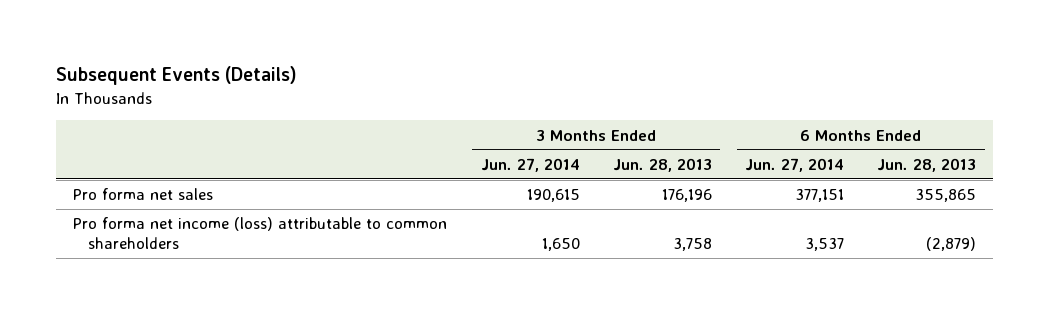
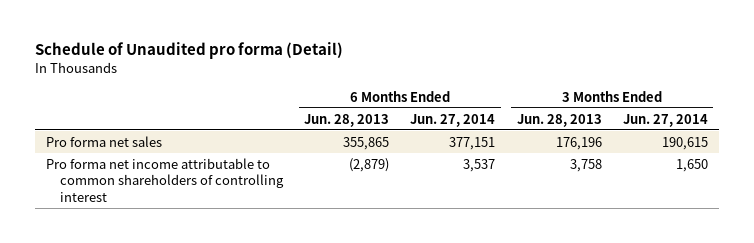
- Subsequent Events (Details)
+ Schedule of Unaudited pro forma (Detail)
- | 3 Months Ended Jun. 27, 2014 | 3 Months Ended Jun. 28, 2013 | 6 Months Ended Jun. 27, 2014 | 6 Months Ended Jun. 28, 2013
+ | 6 Months Ended Jun. 28, 2013 | 6 Months Ended Jun. 27, 2014 | 3 Months Ended Jun. 28, 2013 | 3 Months Ended Jun. 27, 2014
- Pro forma net income (loss) attributable to common shareholders | 1,650 | 3,758 | 3,537 | (2,879)
+ Pro forma net income attributable to common shareholders of controlling interest | (2,879) | 3,537 | 3,758 | 1,650

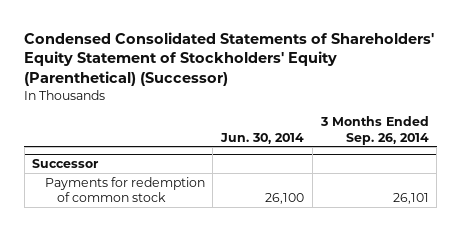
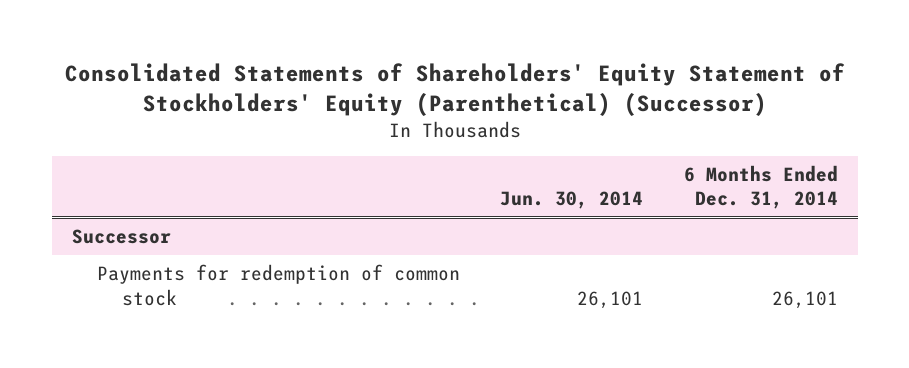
- Condensed Consolidated Statements of Shareholders' Equity Statement of Stockholders' Equity (Parenthetical) (Successor)
+ Consolidated Statements of Shareholders' Equity Statement of Stockholders' Equity (Parenthetical) (Successor)
- | Jun. 30, 2014 | 3 Months Ended Sep. 26, 2014
+ | Jun. 30, 2014 | 6 Months Ended Dec. 31, 2014
@ Successor
- Payments for redemption of common stock | 26,100 | 26,101
+ Payments for redemption of common stock | 26,101 | 26,101

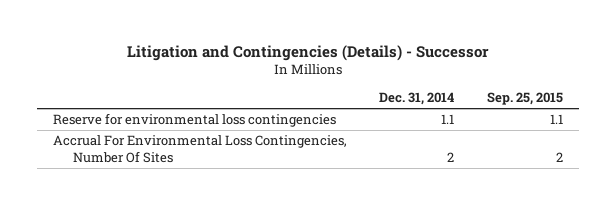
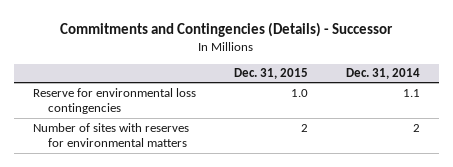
- Litigation and Contingencies (Details) - Successor
+ Commitments and Contingencies (Details) - Successor
- | Dec. 31, 2014 | Sep. 25, 2015
+ | Dec. 31, 2015 | Dec. 31, 2014
- Accrual For Environmental Loss Contingencies, Number Of Sites | 2 | 2
+ Number of sites with reserves for environmental matters | 2 | 2

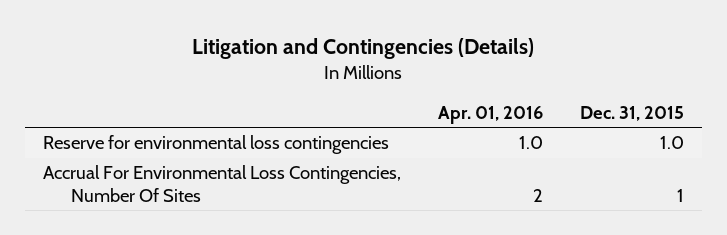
- Commitments and Contingencies (Details) - Successor
+ Litigation and Contingencies (Details)
- | Dec. 31, 2015 | Dec. 31, 2014
+ | Apr. 01, 2016 | Dec. 31, 2015
- Number of sites with reserves for environmental matters | 2 | 2
+ Accrual For Environmental Loss Contingencies, Number Of Sites | 2 | 1

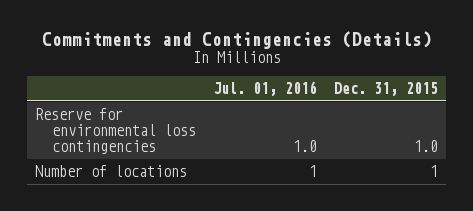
- Litigation and Contingencies (Details)
+ Commitments and Contingencies (Details)
- | Apr. 01, 2016 | Dec. 31, 2015
+ | Jul. 01, 2016 | Dec. 31, 2015
- Accrual For Environmental Loss Contingencies, Number Of Sites | 2 | 1
+ Number of locations | 1 | 1

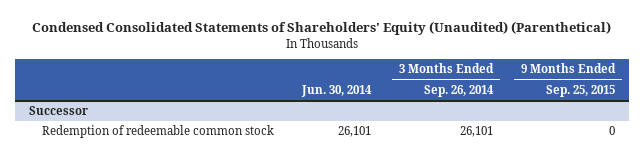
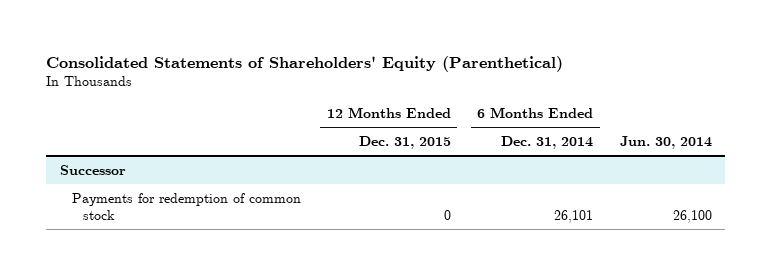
- Condensed Consolidated Statements of Shareholders' Equity (Unaudited) (Parenthetical)
+ Consolidated Statements of Shareholders' Equity (Parenthetical)
- | Jun. 30, 2014 | 3 Months Ended Sep. 26, 2014 | 9 Months Ended Sep. 25, 2015
+ | 12 Months Ended Dec. 31, 2015 | 6 Months Ended Dec. 31, 2014 | Jun. 30, 2014
@ Successor
- Redemption of redeemable common stock | 26,101 | 26,101 | 0
+ Payments for redemption of common stock | 0 | 26,101 | 26,100

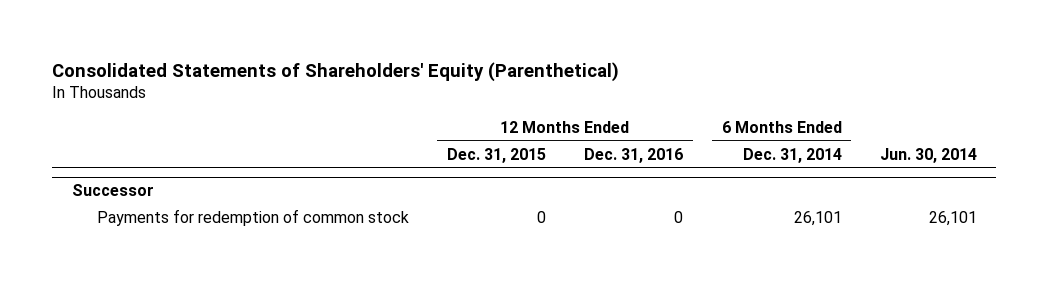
- | 12 Months Ended Dec. 31, 2015 | 6 Months Ended Dec. 31, 2014 | Jun. 30, 2014
+ | 12 Months Ended Dec. 31, 2015 | 12 Months Ended Dec. 31, 2016 | 6 Months Ended Dec. 31, 2014 | Jun. 30, 2014
@ Successor
- Payments for redemption of common stock | 0 | 26,101 | 26,100
+ Payments for redemption of common stock | 0 | 0 | 26,101 | 26,101

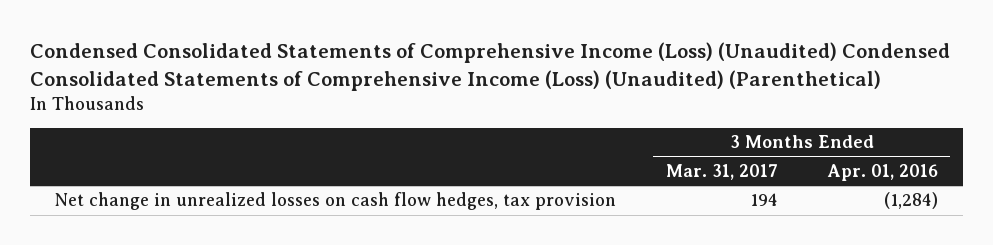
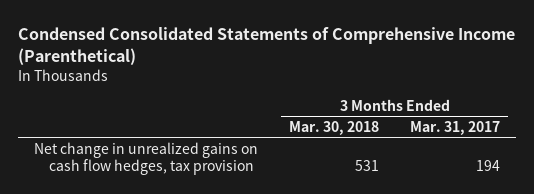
- Condensed Consolidated Statements of Comprehensive Income (Loss) (Unaudited) Condensed Consolidated Statements of Comprehensive Income (Loss) (Unaudited) (Parenthetical)
+ Condensed Consolidated Statements of Comprehensive Income (Parenthetical)
- | 3 Months Ended Mar. 31, 2017 | 3 Months Ended Apr. 01, 2016
+ | 3 Months Ended Mar. 30, 2018 | 3 Months Ended Mar. 31, 2017
- Net change in unrealized losses on cash flow hedges, tax provision | 194 | (1,284)
+ Net change in unrealized gains on cash flow hedges, tax provision | 531 | 194

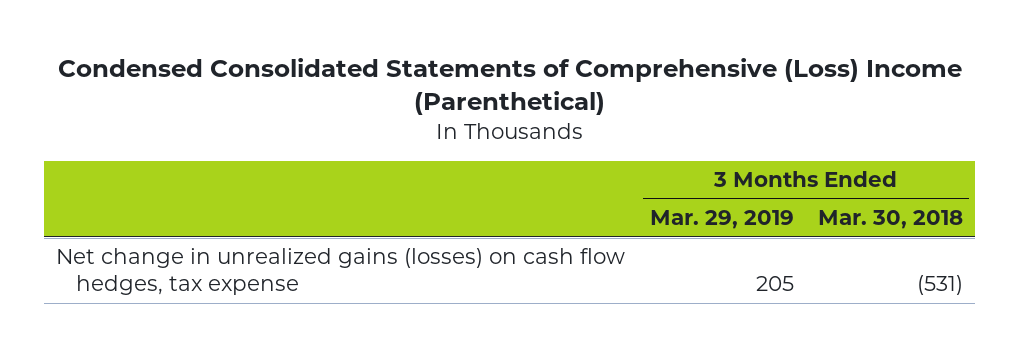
- Condensed Consolidated Statements of Comprehensive Income (Parenthetical)
+ Condensed Consolidated Statements of Comprehensive (Loss) Income (Parenthetical)
- | 3 Months Ended Mar. 30, 2018 | 3 Months Ended Mar. 31, 2017
+ | 3 Months Ended Mar. 29, 2019 | 3 Months Ended Mar. 30, 2018
- Net change in unrealized gains on cash flow hedges, tax provision | 531 | 194
+ Net change in unrealized gains (losses) on cash flow hedges, tax expense | 205 | (531)

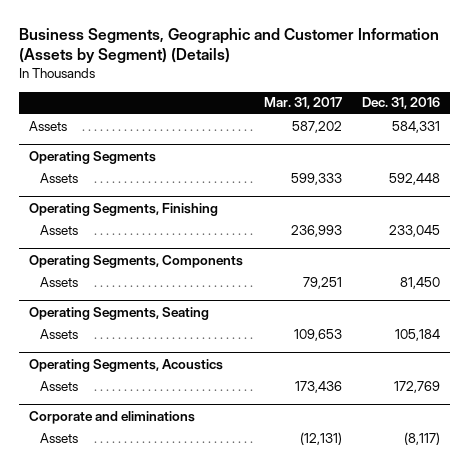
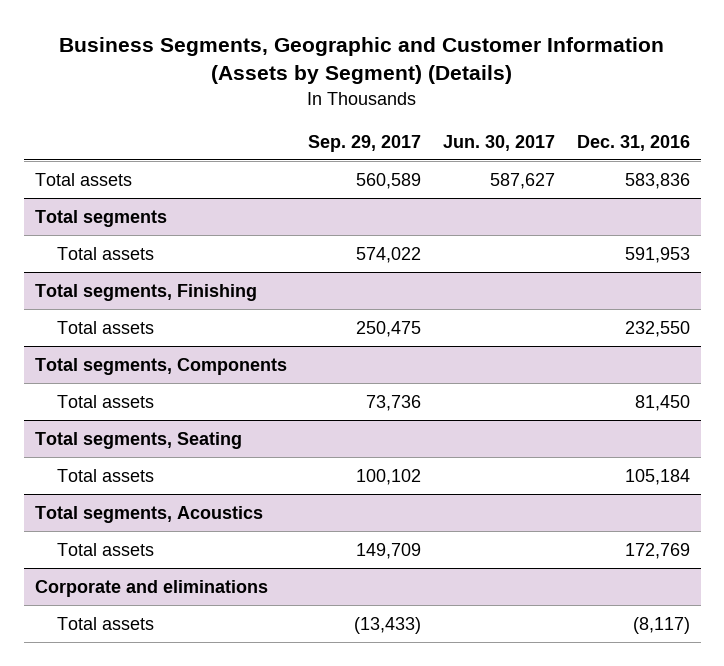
- | Mar. 31, 2017 | Dec. 31, 2016
+ | Sep. 29, 2017 | Jun. 30, 2017 | Dec. 31, 2016
- Assets | 587,202 | 584,331
- Operating Segments
- Assets | 599,333 | 592,448
- Operating Segments, Finishing
- Assets | 236,993 | 233,045
- Operating Segments, Components
- Assets | 79,251 | 81,450
- Operating Segments, Seating
- Assets | 109,653 | 105,184
- Operating Segments, Acoustics
- Assets | 173,436 | 172,769
+ Total assets | 560,589 | 587,627 | 583,836
+ Total segments
+ Total assets | 574,022 | | 591,953
+ Total segments, Finishing
+ Total assets | 250,475 | | 232,550
+ Total segments, Components
+ Total assets | 73,736 | | 81,450
+ Total segments, Seating
+ Total assets | 100,102 | | 105,184
+ Total segments, Acoustics
+ Total assets | 149,709 | | 172,769
@ Corporate and eliminations
- Assets | (12,131) | (8,117)
+ Total assets | (13,433) | | (8,117)

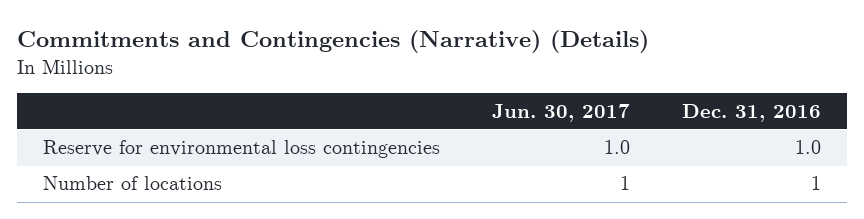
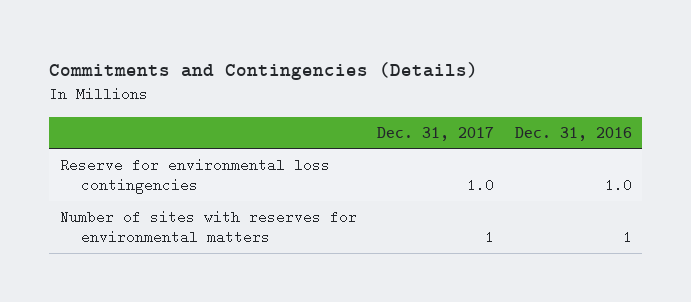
- Commitments and Contingencies (Narrative) (Details)
+ Commitments and Contingencies (Details)
- | Jun. 30, 2017 | Dec. 31, 2016
+ | Dec. 31, 2017 | Dec. 31, 2016
- Number of locations | 1 | 1
+ Number of sites with reserves for environmental matters | 1 | 1

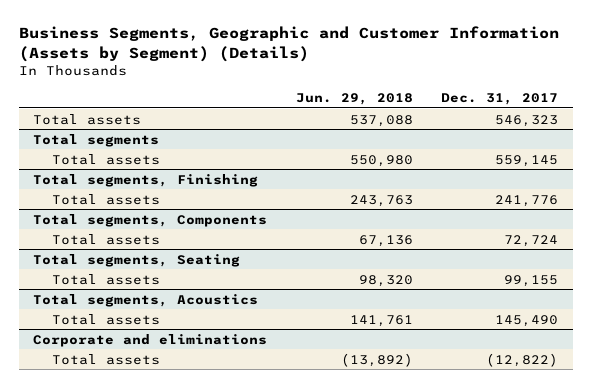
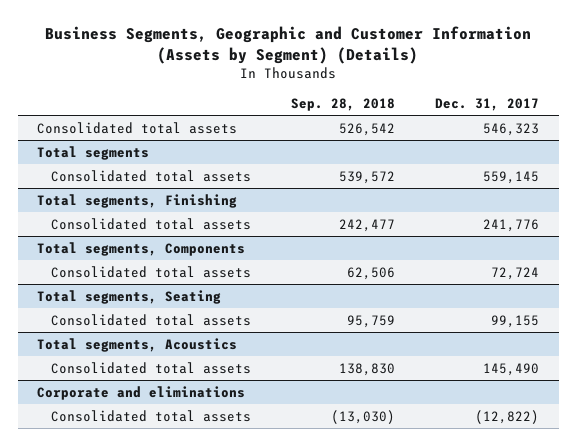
- | Jun. 29, 2018 | Dec. 31, 2017
+ | Sep. 28, 2018 | Dec. 31, 2017
- Total assets | 537,088 | 546,323
+ Consolidated total assets | 526,542 | 546,323
@ Total segments
- Total assets | 550,980 | 559,145
+ Consolidated total assets | 539,572 | 559,145
@ Total segments, Finishing
- Total assets | 243,763 | 241,776
+ Consolidated total assets | 242,477 | 241,776
@ Total segments, Components
- Total assets | 67,136 | 72,724
+ Consolidated total assets | 62,506 | 72,724
@ Total segments, Seating
- Total assets | 98,320 | 99,155
+ Consolidated total assets | 95,759 | 99,155
@ Total segments, Acoustics
- Total assets | 141,761 | 145,490
+ Consolidated total assets | 138,830 | 145,490
@ Corporate and eliminations
- Total assets | (13,892) | (12,822)
+ Consolidated total assets | (13,030) | (12,822)

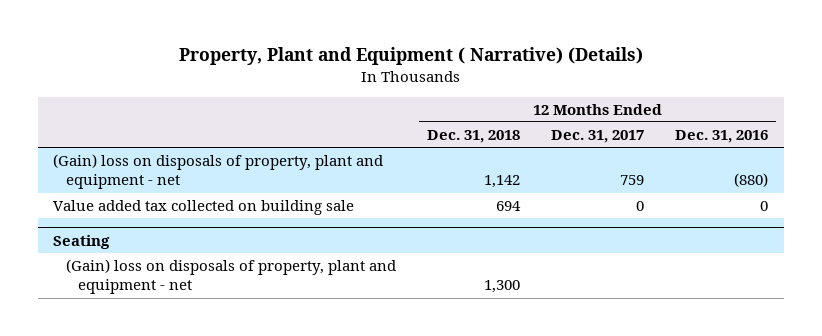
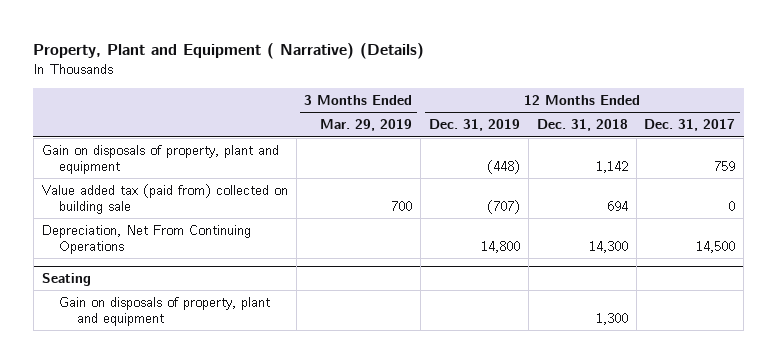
- | 12 Months Ended Dec. 31, 2018 | 12 Months Ended Dec. 31, 2017 | 12 Months Ended Dec. 31, 2016
+ | 3 Months Ended Mar. 29, 2019 | 12 Months Ended Dec. 31, 2019 | 12 Months Ended Dec. 31, 2018 | 12 Months Ended Dec. 31, 2017
- (Gain) loss on disposals of property, plant and equipment - net | 1,142 | 759 | (880)
- Value added tax collected on building sale | 694 | 0 | 0
+ Gain on disposals of property, plant and equipment | | (448) | 1,142 | 759
+ Value added tax (paid from) collected on building sale | 700 | (707) | 694 | 0
+ Depreciation, Net From Continuing Operations | | 14,800 | 14,300 | 14,500
@ Seating
- (Gain) loss on disposals of property, plant and equipment - net | 1,300 | |
+ Gain on disposals of property, plant and equipment | | | 1,300 |

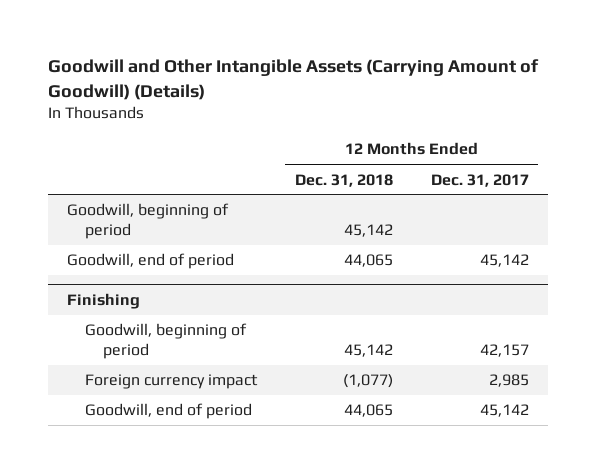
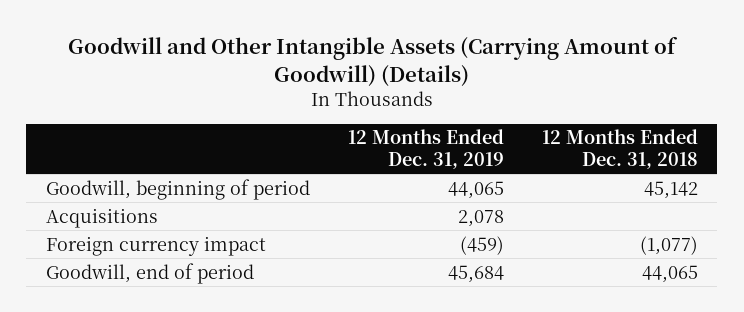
- | 12 Months Ended Dec. 31, 2018 | 12 Months Ended Dec. 31, 2017
+ | 12 Months Ended Dec. 31, 2019 | 12 Months Ended Dec. 31, 2018
- Goodwill, end of period | 44,065 | 45,142
- Finishing
- Goodwill, beginning of period | 45,142 | 42,157
+ Acquisitions | 2,078 |

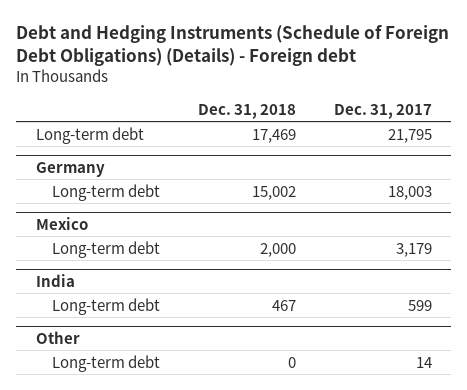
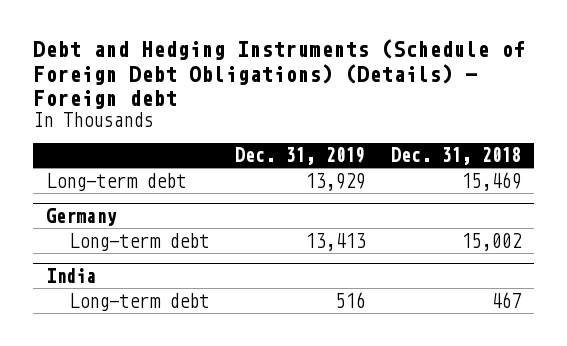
- | Dec. 31, 2018 | Dec. 31, 2017
+ | Dec. 31, 2019 | Dec. 31, 2018
- Long-term debt | 17,469 | 21,795
+ Long-term debt | 13,929 | 15,469
- Mexico
- Long-term debt | 2,000 | 3,179
- Other
- Long-term debt | 0 | 14

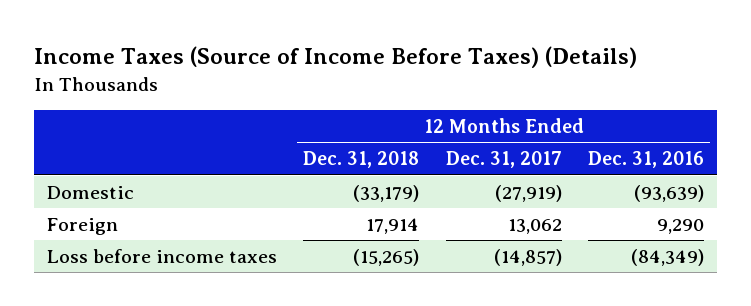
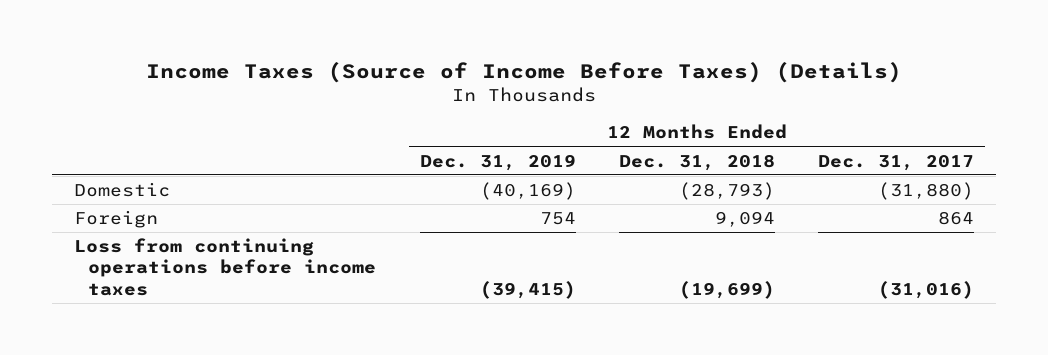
- | 12 Months Ended Dec. 31, 2018 | 12 Months Ended Dec. 31, 2017 | 12 Months Ended Dec. 31, 2016
+ | 12 Months Ended Dec. 31, 2019 | 12 Months Ended Dec. 31, 2018 | 12 Months Ended Dec. 31, 2017
- Domestic | (33,179) | (27,919) | (93,639)
- Foreign | 17,914 | 13,062 | 9,290
- Loss before income taxes | (15,265) | (14,857) | (84,349)
+ Domestic | (40,169) | (28,793) | (31,880)
+ Foreign | 754 | 9,094 | 864
+ Loss from continuing operations before income taxes | (39,415) | (19,699) | (31,016)

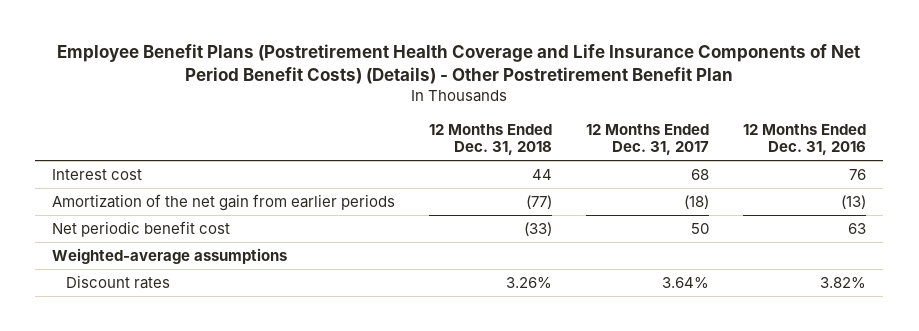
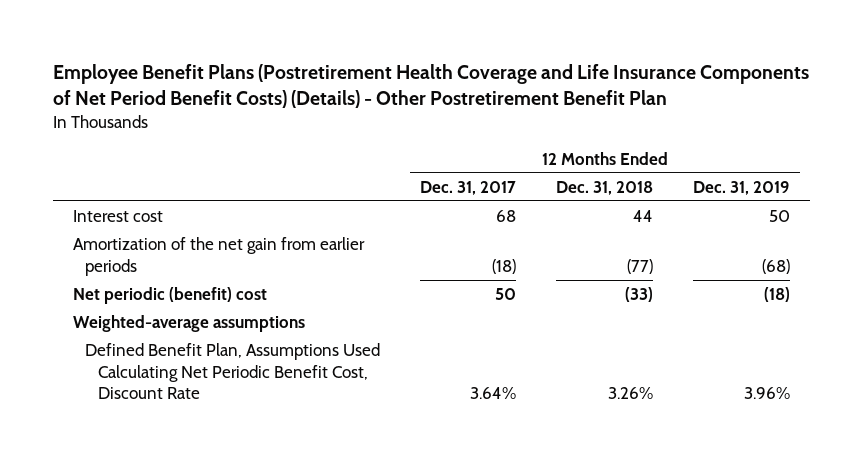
- | 12 Months Ended Dec. 31, 2018 | 12 Months Ended Dec. 31, 2017 | 12 Months Ended Dec. 31, 2016
+ | 12 Months Ended Dec. 31, 2017 | 12 Months Ended Dec. 31, 2018 | 12 Months Ended Dec. 31, 2019
- Net periodic benefit cost | (33) | 50 | 63
+ Net periodic (benefit) cost | 50 | (33) | (18)
- Discount rates | 3.26% | 3.64% | 3.82%
+ Defined Benefit Plan, Assumptions Used Calculating Net Periodic Benefit Cost, Discount Rate | 3.64% | 3.26% | 3.96%

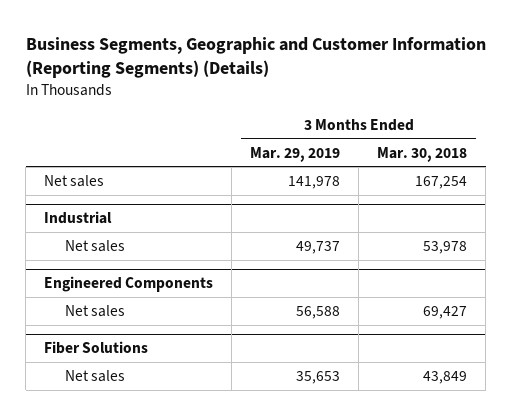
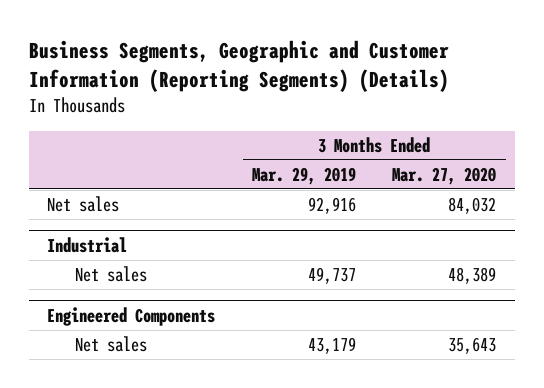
- | 3 Months Ended Mar. 29, 2019 | 3 Months Ended Mar. 30, 2018
+ | 3 Months Ended Mar. 29, 2019 | 3 Months Ended Mar. 27, 2020
- Net sales | 141,978 | 167,254
+ Net sales | 92,916 | 84,032
@ Engineered Components
- Net sales | 56,588 | 69,427
- Fiber Solutions
- Net sales | 35,653 | 43,849
@ Engineered Components
+ Net sales | 43,179 | 35,643

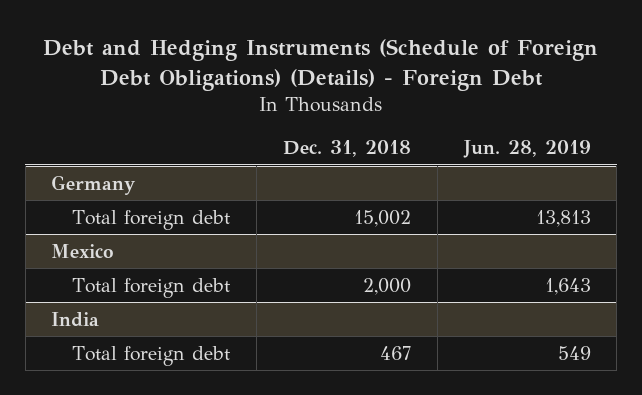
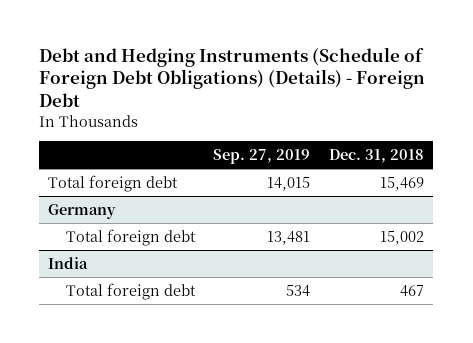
- | Dec. 31, 2018 | Jun. 28, 2019
+ | Sep. 27, 2019 | Dec. 31, 2018
+ Total foreign debt | 14,015 | 15,469
- Mexico
- Total foreign debt | 2,000 | 1,643

